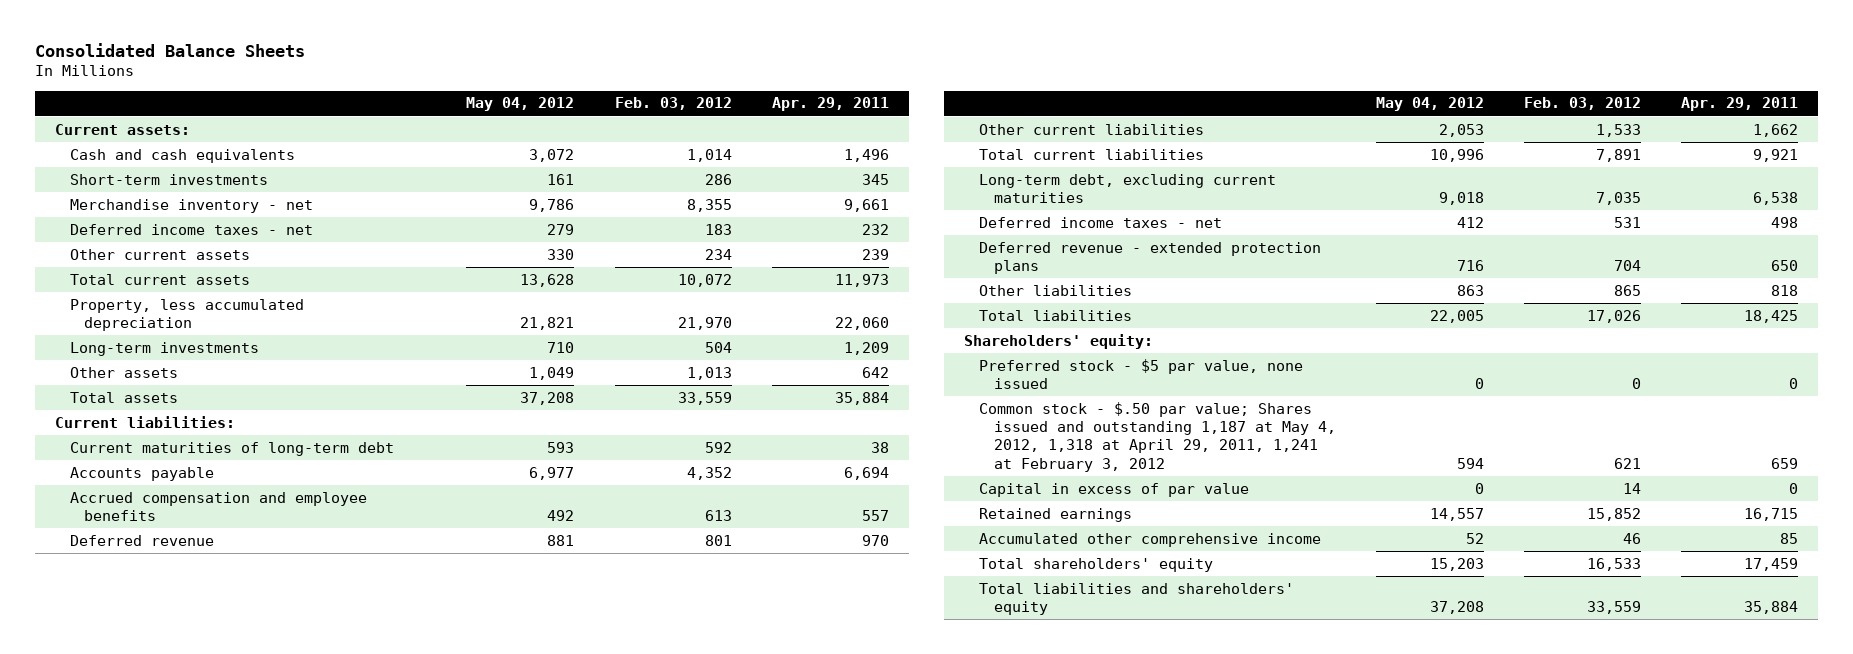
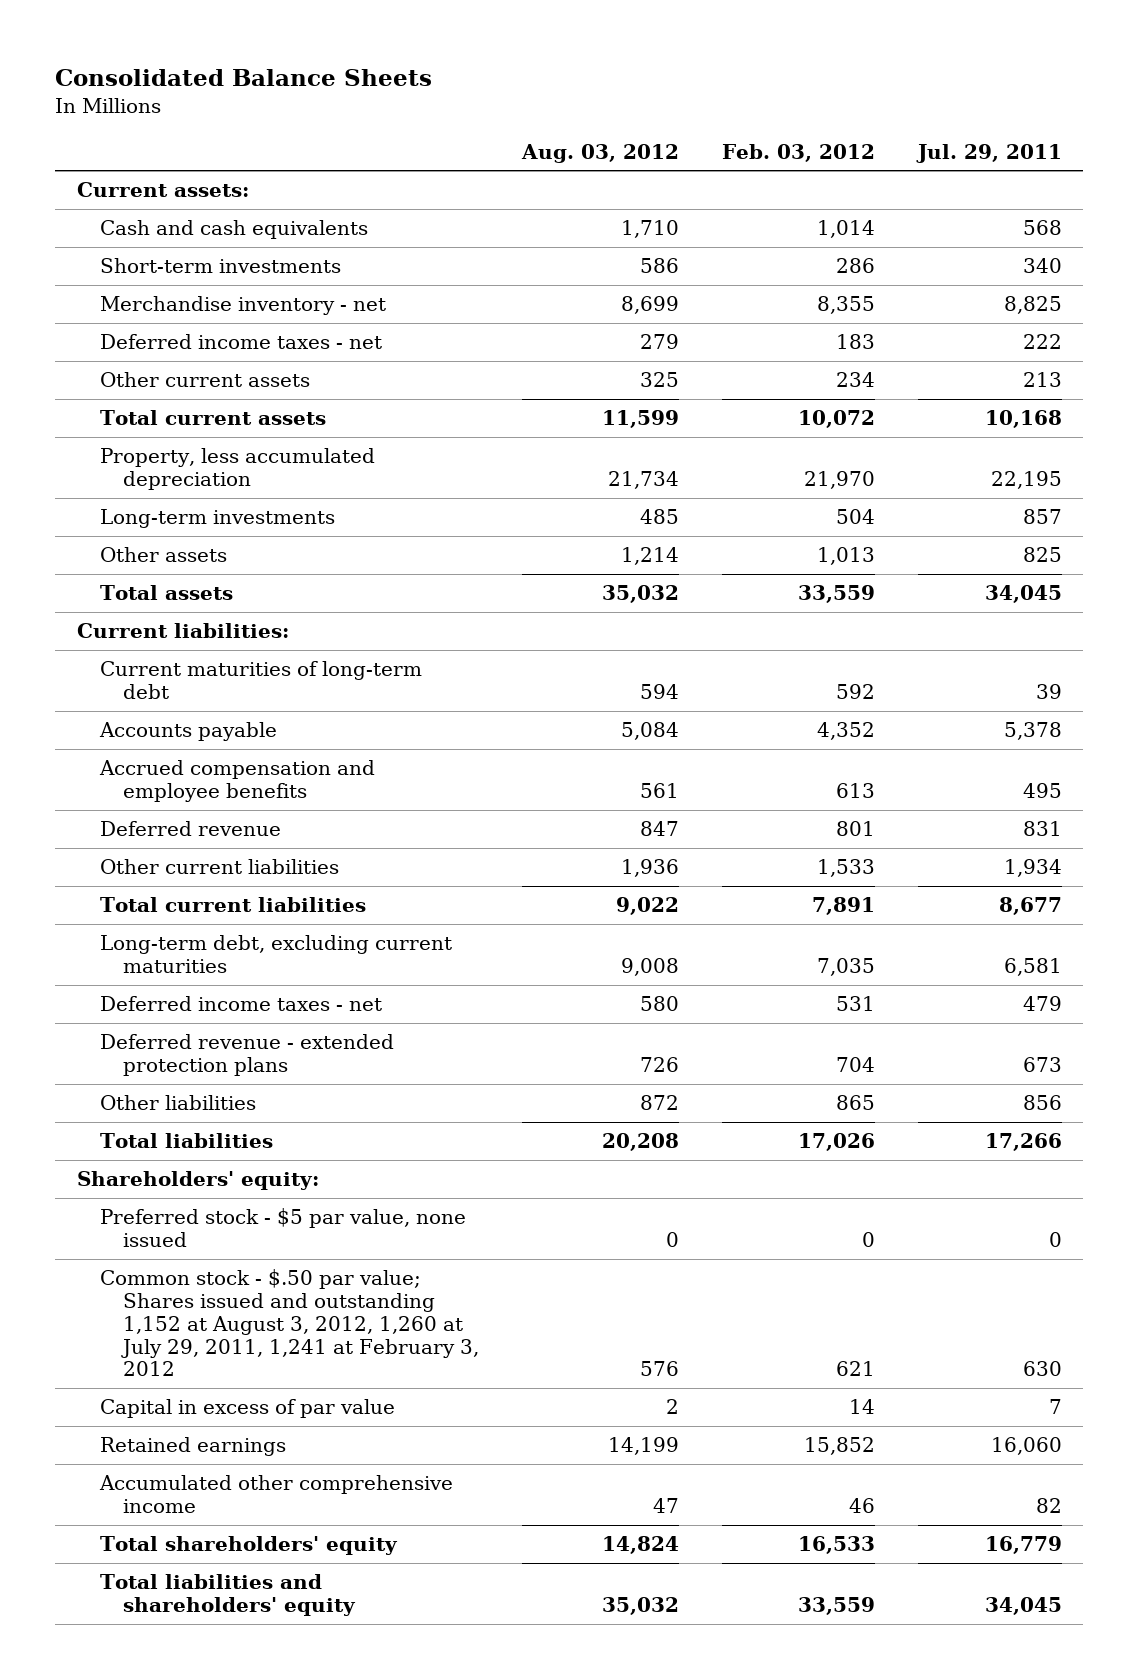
- | May 04, 2012 | Feb. 03, 2012 | Apr. 29, 2011
+ | Aug. 03, 2012 | Feb. 03, 2012 | Jul. 29, 2011
- Common stock - $.50 par value; Shares issued and outstanding 1,187 at May 4, 2012, 1,318 at April 29, 2011, 1,241 at February 3, 2012 | 594 | 621 | 659
+ Common stock - $.50 par value; Shares issued and outstanding 1,152 at August 3, 2012, 1,260 at July 29, 2011, 1,241 at February 3, 2012 | 576 | 621 | 630

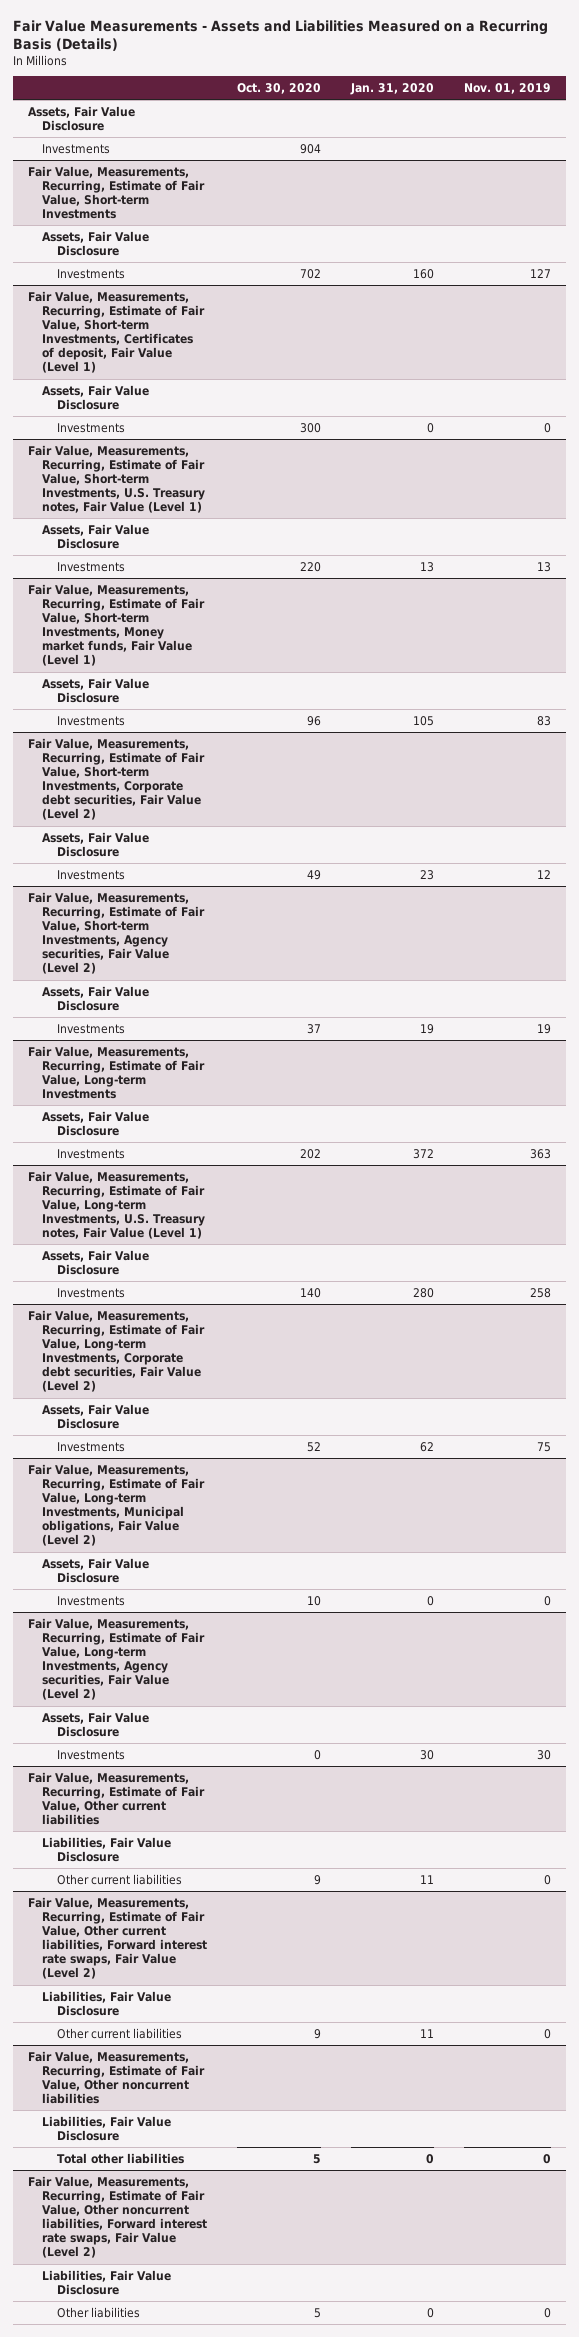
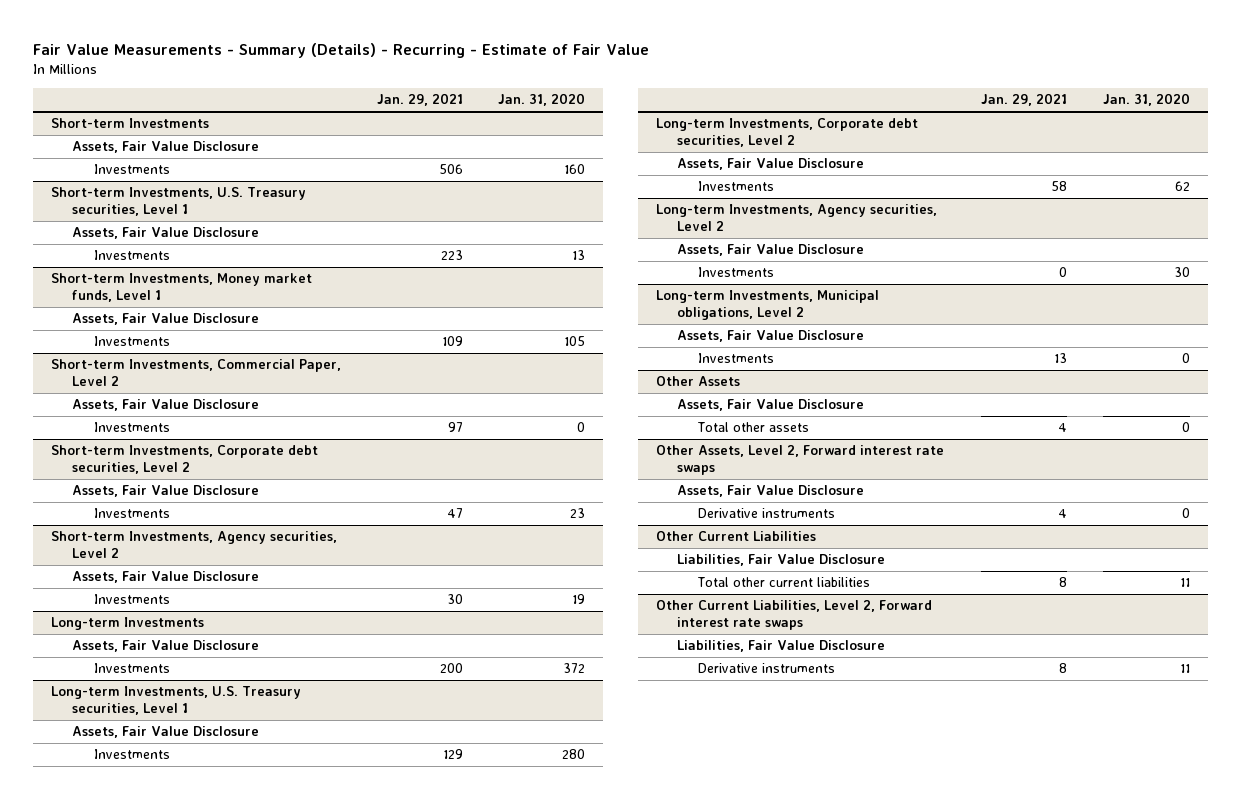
- Fair Value Measurements - Assets and Liabilities Measured on a Recurring Basis (Details)
+ Fair Value Measurements - Summary (Details) - Recurring - Estimate of Fair Value
- | Oct. 30, 2020 | Jan. 31, 2020 | Nov. 01, 2019
+ | Jan. 29, 2021 | Jan. 31, 2020
- Assets, Fair Value Disclosure
- Investments | 904 | |
- Fair Value, Measurements, Recurring, Estimate of Fair Value, Short-term Investments
+ Short-term Investments
- Fair Value, Measurements, Recurring, Estimate of Fair Value, Short-term Investments, Certificates of deposit, Fair Value (Level 1)
- Assets, Fair Value Disclosure
- Investments | 300 | 0 | 0
- Fair Value, Measurements, Recurring, Estimate of Fair Value, Short-term Investments, U.S. Treasury notes, Fair Value (Level 1)
+ Short-term Investments, U.S. Treasury securities, Level 1
- Fair Value, Measurements, Recurring, Estimate of Fair Value, Short-term Investments, Money market funds, Fair Value (Level 1)
+ Short-term Investments, Money market funds, Level 1
- Fair Value, Measurements, Recurring, Estimate of Fair Value, Short-term Investments, Corporate debt securities, Fair Value (Level 2)
+ Short-term Investments, Commercial Paper, Level 2
+ Investments | 97 | 0
+ Short-term Investments, Corporate debt securities, Level 2
+ Assets, Fair Value Disclosure
- Fair Value, Measurements, Recurring, Estimate of Fair Value, Short-term Investments, Agency securities, Fair Value (Level 2)
+ Short-term Investments, Agency securities, Level 2
- Fair Value, Measurements, Recurring, Estimate of Fair Value, Long-term Investments
+ Long-term Investments
- Fair Value, Measurements, Recurring, Estimate of Fair Value, Long-term Investments, U.S. Treasury notes, Fair Value (Level 1)
+ Long-term Investments, U.S. Treasury securities, Level 1
- Fair Value, Measurements, Recurring, Estimate of Fair Value, Long-term Investments, Corporate debt securities, Fair Value (Level 2)
+ Long-term Investments, Corporate debt securities, Level 2
- Fair Value, Measurements, Recurring, Estimate of Fair Value, Long-term Investments, Municipal obligations, Fair Value (Level 2)
+ Long-term Investments, Agency securities, Level 2
+ Investments | 0 | 30
+ Long-term Investments, Municipal obligations, Level 2
+ Assets, Fair Value Disclosure
- Fair Value, Measurements, Recurring, Estimate of Fair Value, Long-term Investments, Agency securities, Fair Value (Level 2)
+ Other Assets
- Investments | 0 | 30 | 30
- Fair Value, Measurements, Recurring, Estimate of Fair Value, Other current liabilities
- Liabilities, Fair Value Disclosure
- Other current liabilities | 9 | 11 | 0
- Fair Value, Measurements, Recurring, Estimate of Fair Value, Other current liabilities, Forward interest rate swaps, Fair Value (Level 2)
- Liabilities, Fair Value Disclosure
- Other current liabilities | 9 | 11 | 0
- Fair Value, Measurements, Recurring, Estimate of Fair Value, Other noncurrent liabilities
+ Total other assets | 4 | 0
+ Other Assets, Level 2, Forward interest rate swaps
+ Assets, Fair Value Disclosure
+ Derivative instruments | 4 | 0
+ Other Current Liabilities
- Total other liabilities | 5 | 0 | 0
- Fair Value, Measurements, Recurring, Estimate of Fair Value, Other noncurrent liabilities, Forward interest rate swaps, Fair Value (Level 2)
+ Total other current liabilities | 8 | 11
+ Other Current Liabilities, Level 2, Forward interest rate swaps
- Other liabilities | 5 | 0 | 0
+ Derivative instruments | 8 | 11

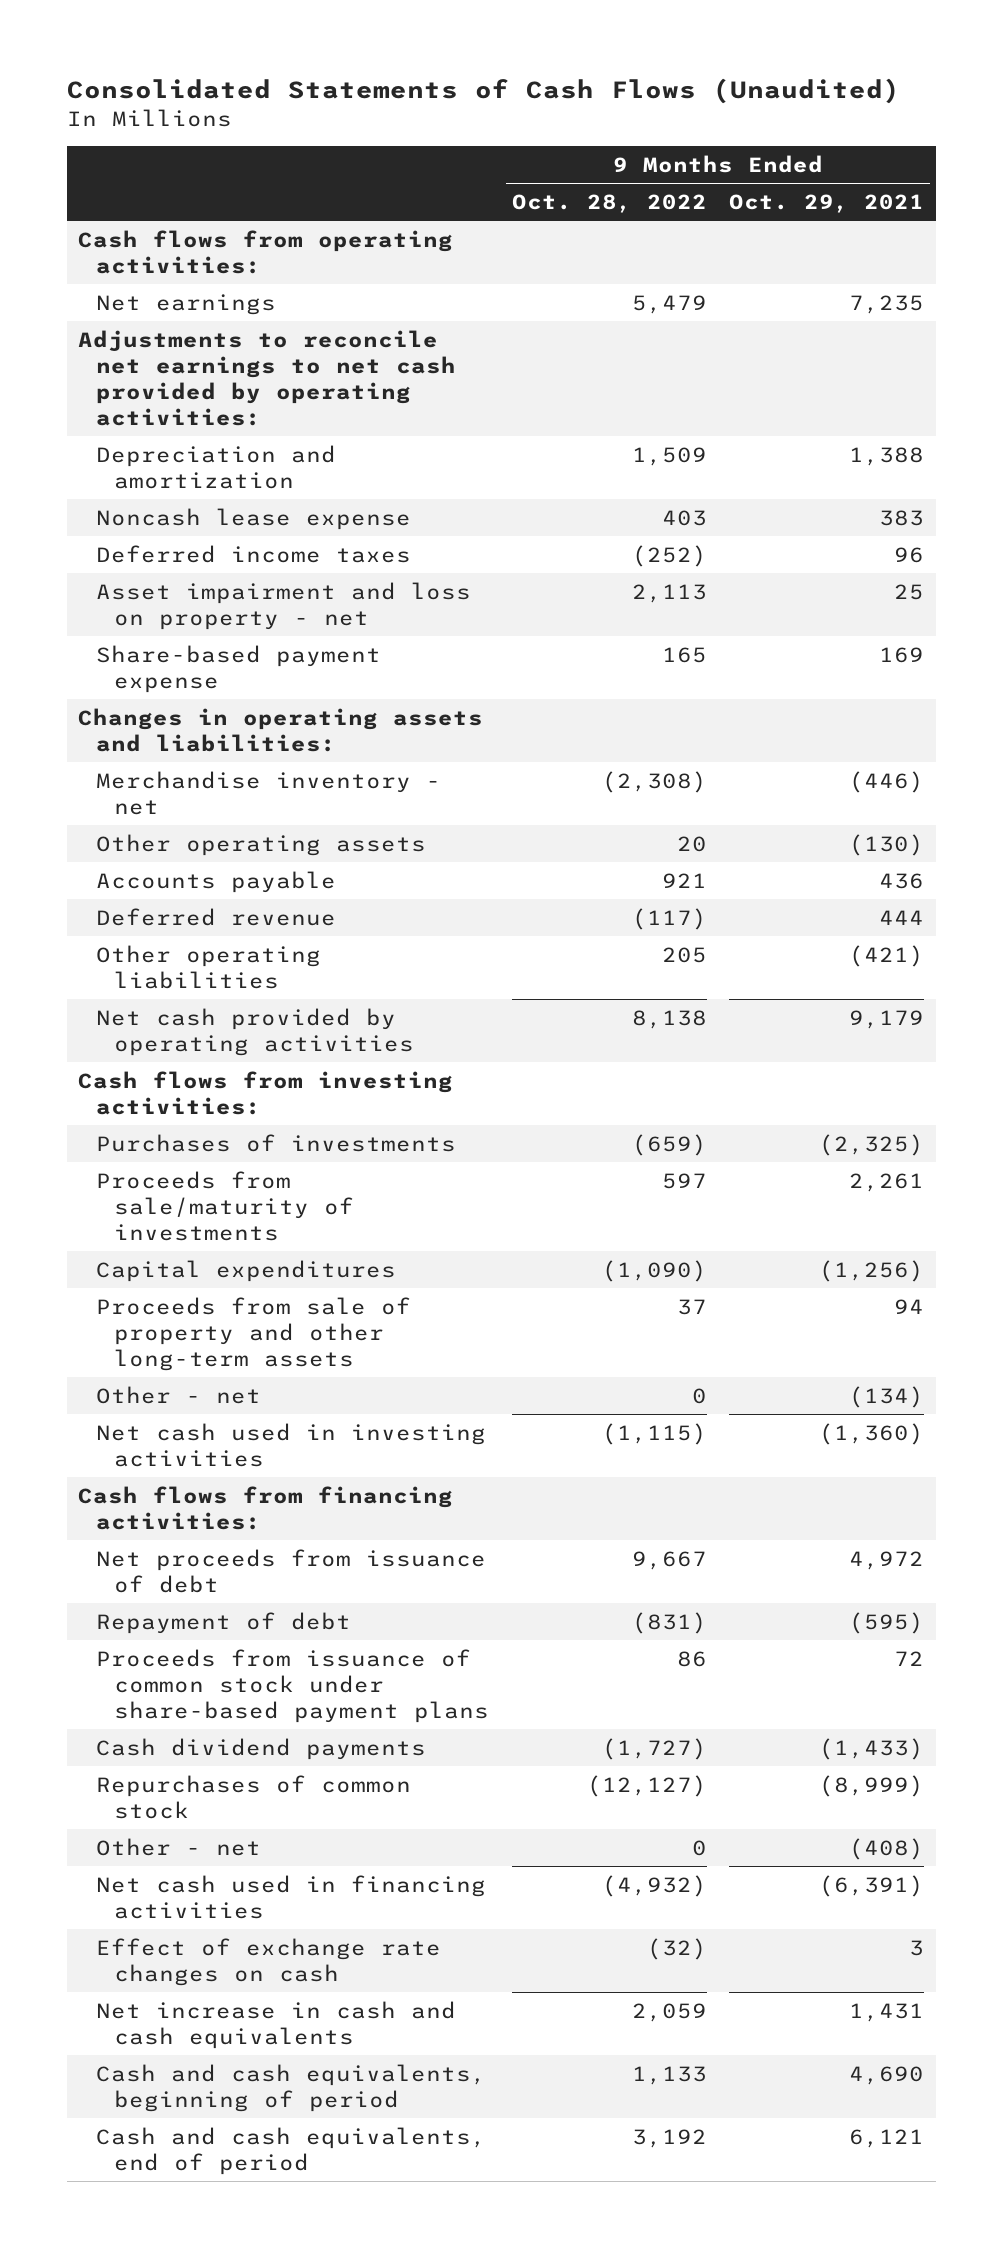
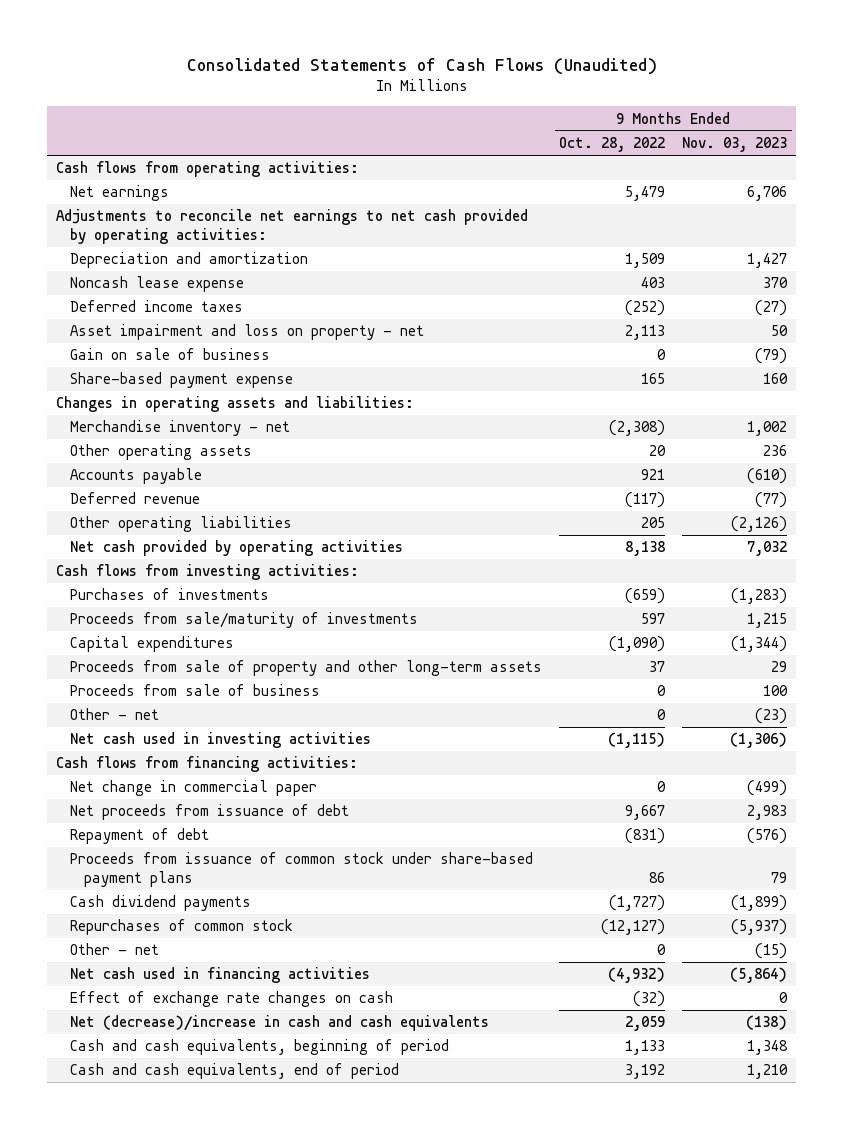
- | 9 Months Ended Oct. 28, 2022 | 9 Months Ended Oct. 29, 2021
+ | 9 Months Ended Oct. 28, 2022 | 9 Months Ended Nov. 03, 2023
+ Gain on sale of business | 0 | (79)
+ Proceeds from sale of business | 0 | 100
+ Net change in commercial paper | 0 | (499)
- Net increase in cash and cash equivalents | 2,059 | 1,431
+ Net (decrease)/increase in cash and cash equivalents | 2,059 | (138)

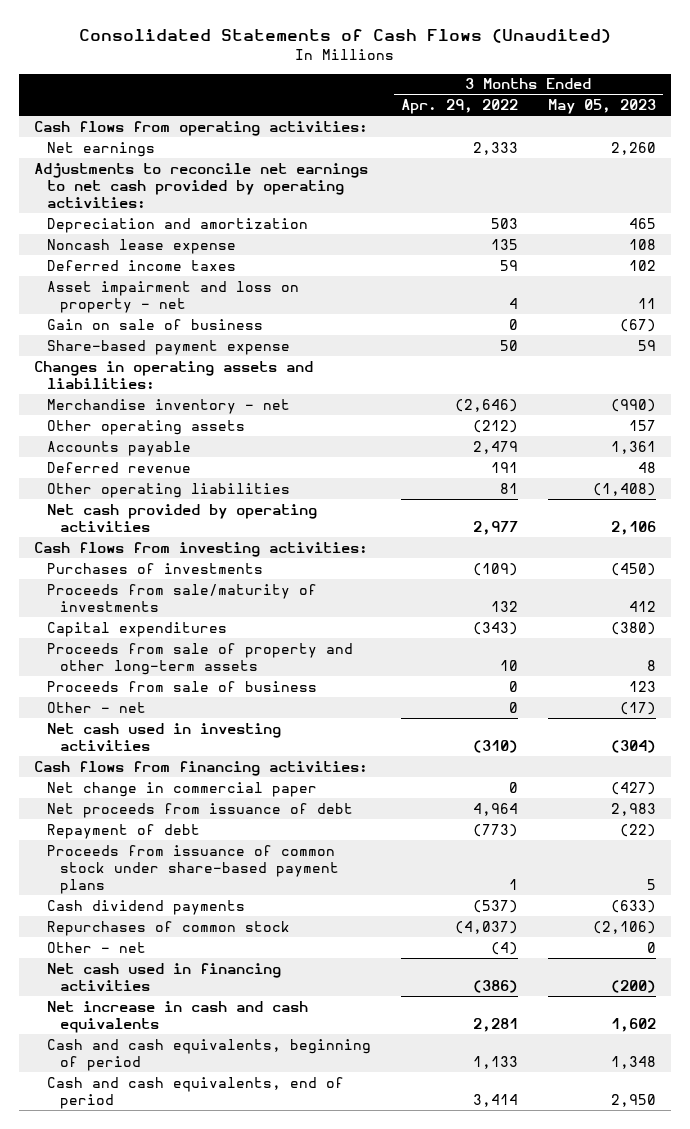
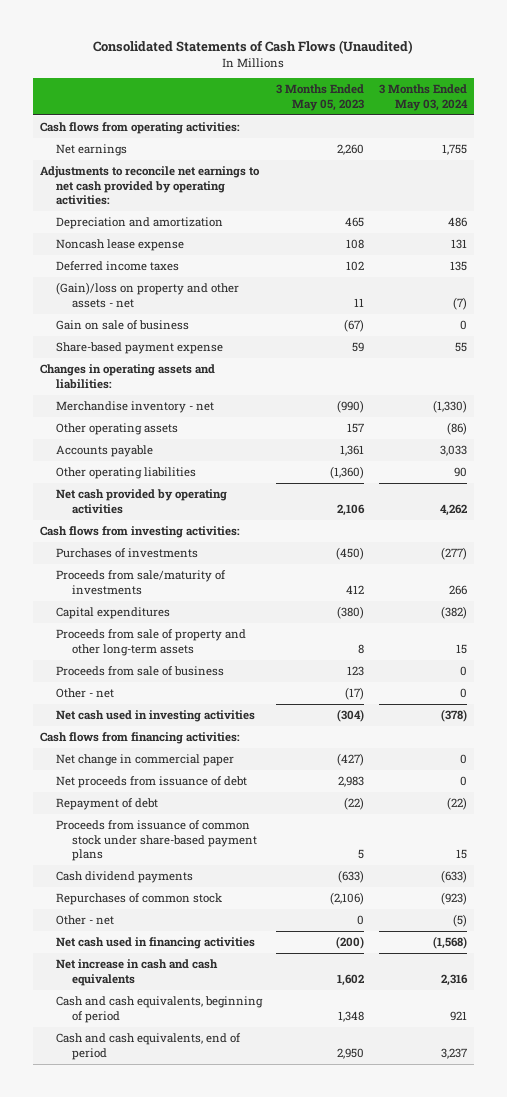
- | 3 Months Ended Apr. 29, 2022 | 3 Months Ended May 05, 2023
+ | 3 Months Ended May 05, 2023 | 3 Months Ended May 03, 2024
- Asset impairment and loss on property - net | 4 | 11
+ (Gain)/loss on property and other assets - net | 11 | (7)
- Deferred revenue | 191 | 48
- Other operating liabilities | 81 | (1,408)
+ Other operating liabilities | (1,360) | 90

